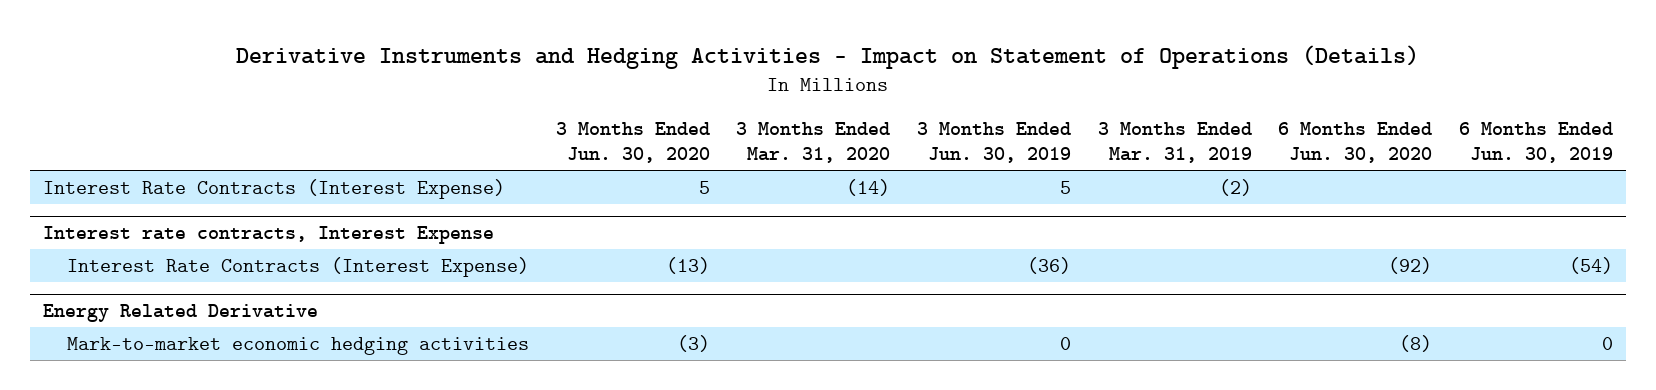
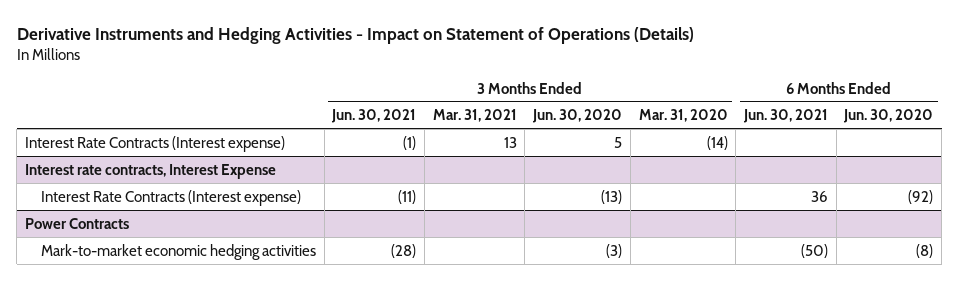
- | 3 Months Ended Jun. 30, 2020 | 3 Months Ended Mar. 31, 2020 | 3 Months Ended Jun. 30, 2019 | 3 Months Ended Mar. 31, 2019 | 6 Months Ended Jun. 30, 2020 | 6 Months Ended Jun. 30, 2019
+ | 3 Months Ended Jun. 30, 2021 | 3 Months Ended Mar. 31, 2021 | 3 Months Ended Jun. 30, 2020 | 3 Months Ended Mar. 31, 2020 | 6 Months Ended Jun. 30, 2021 | 6 Months Ended Jun. 30, 2020
- Interest Rate Contracts (Interest Expense) | 5 | (14) | 5 | (2) | |
+ Interest Rate Contracts (Interest expense) | (1) | 13 | 5 | (14) | |
@ Interest rate contracts, Interest Expense
- Interest Rate Contracts (Interest Expense) | (13) | | (36) | | (92) | (54)
- Energy Related Derivative
@ Interest rate contracts, Interest Expense
+ Interest Rate Contracts (Interest expense) | (11) | | (13) | | 36 | (92)
+ Power Contracts

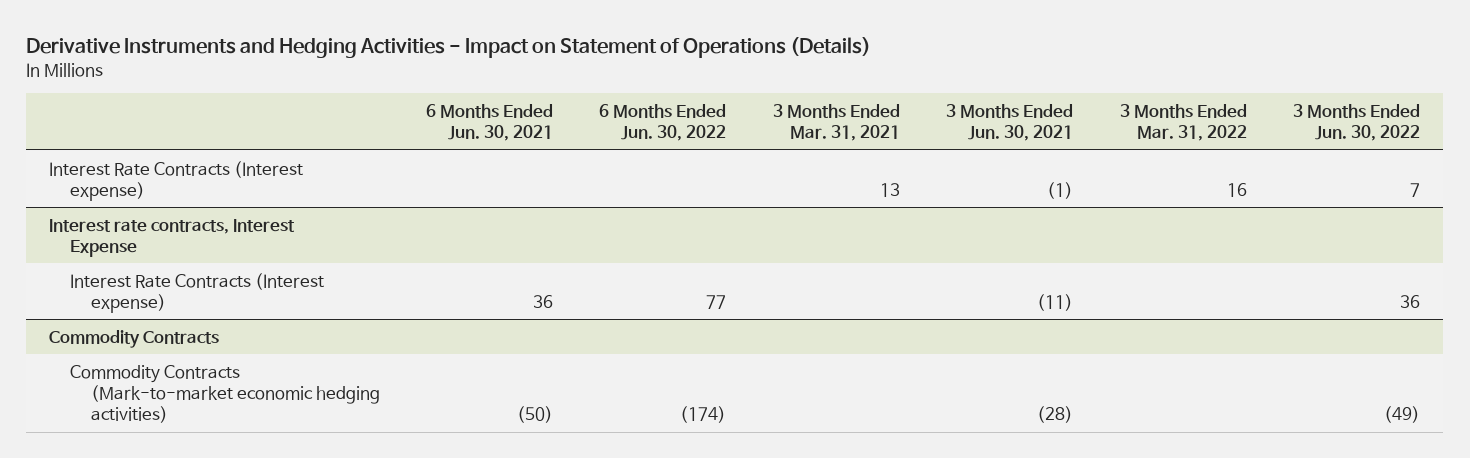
- | 3 Months Ended Jun. 30, 2021 | 3 Months Ended Mar. 31, 2021 | 3 Months Ended Jun. 30, 2020 | 3 Months Ended Mar. 31, 2020 | 6 Months Ended Jun. 30, 2021 | 6 Months Ended Jun. 30, 2020
+ | 6 Months Ended Jun. 30, 2021 | 6 Months Ended Jun. 30, 2022 | 3 Months Ended Mar. 31, 2021 | 3 Months Ended Jun. 30, 2021 | 3 Months Ended Mar. 31, 2022 | 3 Months Ended Jun. 30, 2022
- Power Contracts
- Mark-to-market economic hedging activities | (28) | | (3) | | (50) | (8)
+ Commodity Contracts
+ Commodity Contracts (Mark-to-market economic hedging activities) | (50) | (174) | | (28) | | (49)

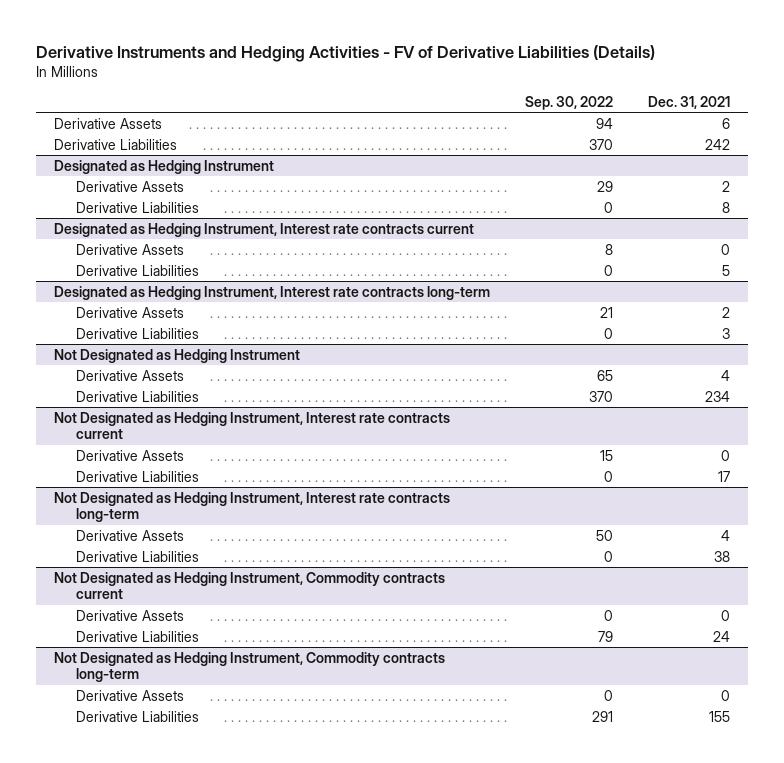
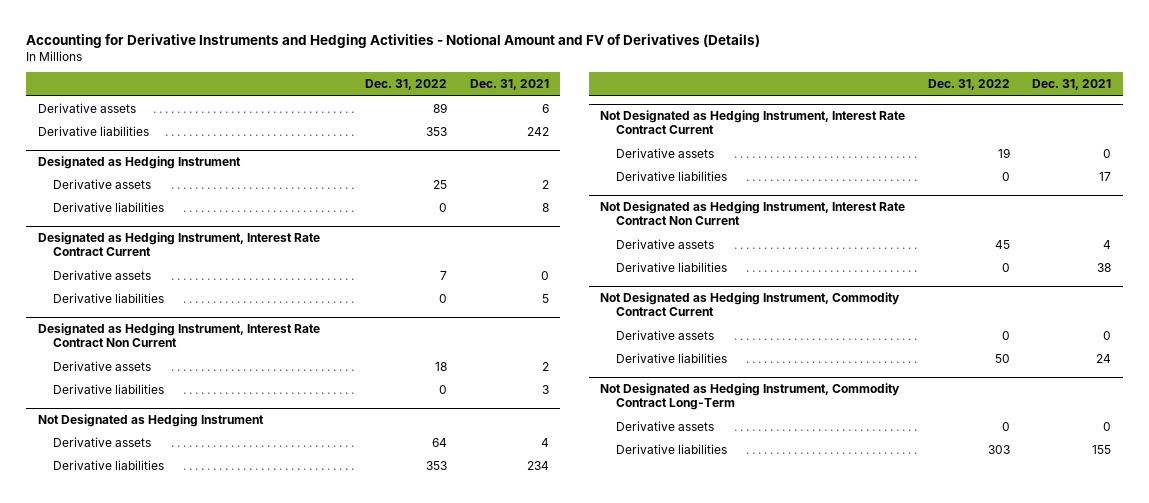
- Derivative Instruments and Hedging Activities - FV of Derivative Liabilities (Details)
+ Accounting for Derivative Instruments and Hedging Activities - Notional Amount and FV of Derivatives (Details)
- | Sep. 30, 2022 | Dec. 31, 2021
+ | Dec. 31, 2022 | Dec. 31, 2021
- Derivative Assets | 94 | 6
- Derivative Liabilities | 370 | 242
+ Derivative assets | 89 | 6
+ Derivative liabilities | 353 | 242
@ Designated as Hedging Instrument
- Derivative Assets | 29 | 2
- Derivative Liabilities | 0 | 8
- Designated as Hedging Instrument, Interest rate contracts current
- Derivative Assets | 8 | 0
- Derivative Liabilities | 0 | 5
- Designated as Hedging Instrument, Interest rate contracts long-term
- Derivative Assets | 21 | 2
- Derivative Liabilities | 0 | 3
@ Designated as Hedging Instrument
+ Derivative assets | 25 | 2
+ Derivative liabilities | 0 | 8
+ Designated as Hedging Instrument, Interest Rate Contract Current
+ Derivative assets | 7 | 0
+ Derivative liabilities | 0 | 5
+ Designated as Hedging Instrument, Interest Rate Contract Non Current
+ Derivative assets | 18 | 2
+ Derivative liabilities | 0 | 3
@ Not Designated as Hedging Instrument
- Derivative Assets | 65 | 4
- Derivative Liabilities | 370 | 234
- Not Designated as Hedging Instrument, Interest rate contracts current
- Derivative Assets | 15 | 0
- Derivative Liabilities | 0 | 17
- Not Designated as Hedging Instrument, Interest rate contracts long-term
- Derivative Assets | 50 | 4
- Derivative Liabilities | 0 | 38
- Not Designated as Hedging Instrument, Commodity contracts current
- Derivative Assets | 0 | 0
- Derivative Liabilities | 79 | 24
- Not Designated as Hedging Instrument, Commodity contracts long-term
- Derivative Assets | 0 | 0
- Derivative Liabilities | 291 | 155
@ Not Designated as Hedging Instrument
+ Derivative assets | 64 | 4
+ Derivative liabilities | 353 | 234
+ Not Designated as Hedging Instrument, Interest Rate Contract Current
+ Derivative assets | 19 | 0
+ Derivative liabilities | 0 | 17
+ Not Designated as Hedging Instrument, Interest Rate Contract Non Current
+ Derivative assets | 45 | 4
+ Derivative liabilities | 0 | 38
+ Not Designated as Hedging Instrument, Commodity Contract Current
+ Derivative assets | 0 | 0
+ Derivative liabilities | 50 | 24
+ Not Designated as Hedging Instrument, Commodity Contract Long-Term
+ Derivative assets | 0 | 0
+ Derivative liabilities | 303 | 155

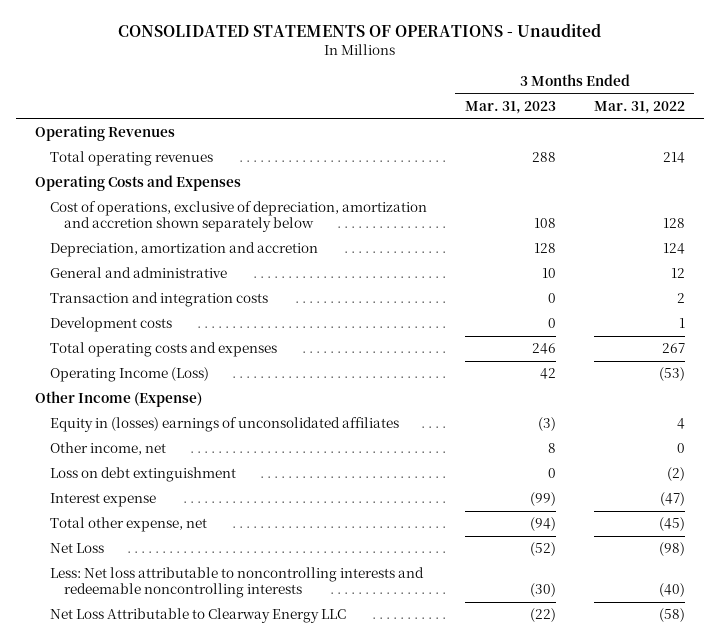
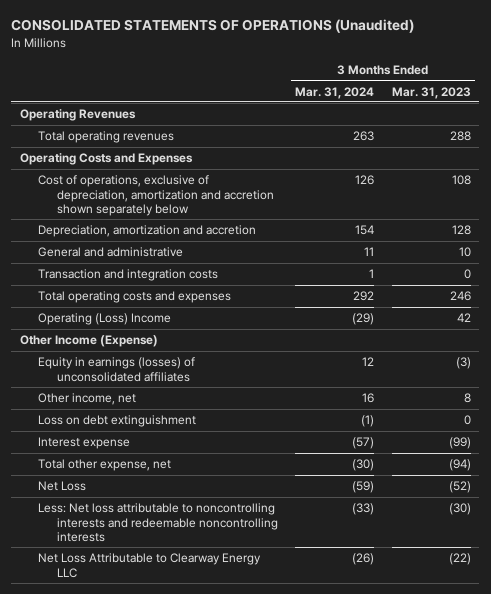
- CONSOLIDATED STATEMENTS OF OPERATIONS - Unaudited
+ CONSOLIDATED STATEMENTS OF OPERATIONS (Unaudited)
- | 3 Months Ended Mar. 31, 2023 | 3 Months Ended Mar. 31, 2022
+ | 3 Months Ended Mar. 31, 2024 | 3 Months Ended Mar. 31, 2023
- Development costs | 0 | 1
- Operating Income (Loss) | 42 | (53)
+ Operating (Loss) Income | (29) | 42
- Equity in (losses) earnings of unconsolidated affiliates | (3) | 4
+ Equity in earnings (losses) of unconsolidated affiliates | 12 | (3)

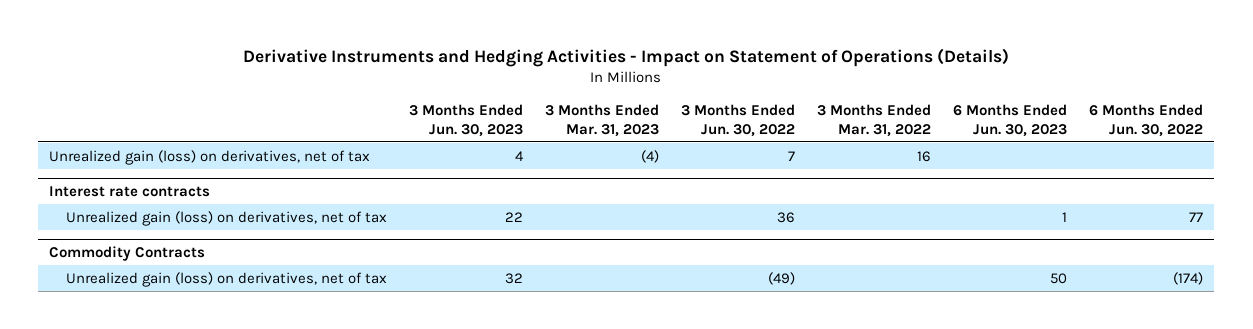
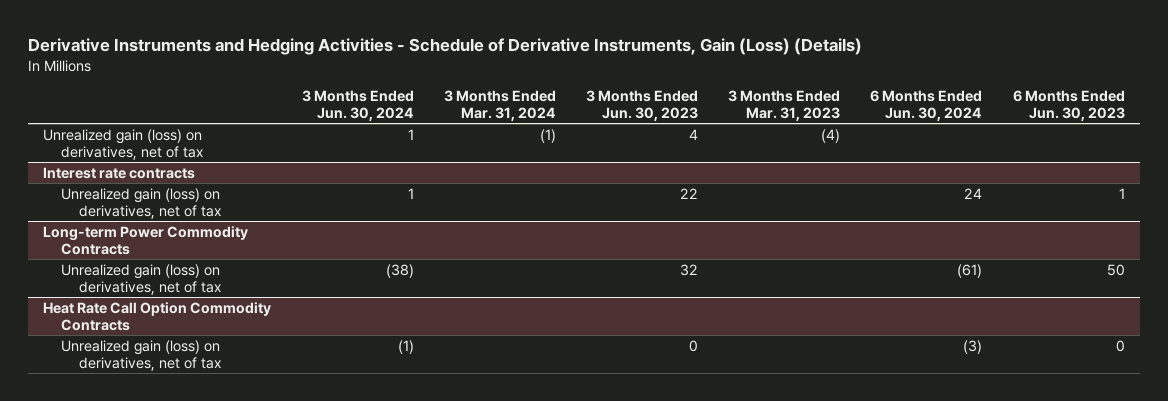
- Derivative Instruments and Hedging Activities - Impact on Statement of Operations (Details)
+ Derivative Instruments and Hedging Activities - Schedule of Derivative Instruments, Gain (Loss) (Details)
- | 3 Months Ended Jun. 30, 2023 | 3 Months Ended Mar. 31, 2023 | 3 Months Ended Jun. 30, 2022 | 3 Months Ended Mar. 31, 2022 | 6 Months Ended Jun. 30, 2023 | 6 Months Ended Jun. 30, 2022
+ | 3 Months Ended Jun. 30, 2024 | 3 Months Ended Mar. 31, 2024 | 3 Months Ended Jun. 30, 2023 | 3 Months Ended Mar. 31, 2023 | 6 Months Ended Jun. 30, 2024 | 6 Months Ended Jun. 30, 2023
- Commodity Contracts
+ Long-term Power Commodity Contracts
+ Heat Rate Call Option Commodity Contracts
+ Unrealized gain (loss) on derivatives, net of tax | (1) | | 0 | | (3) | 0

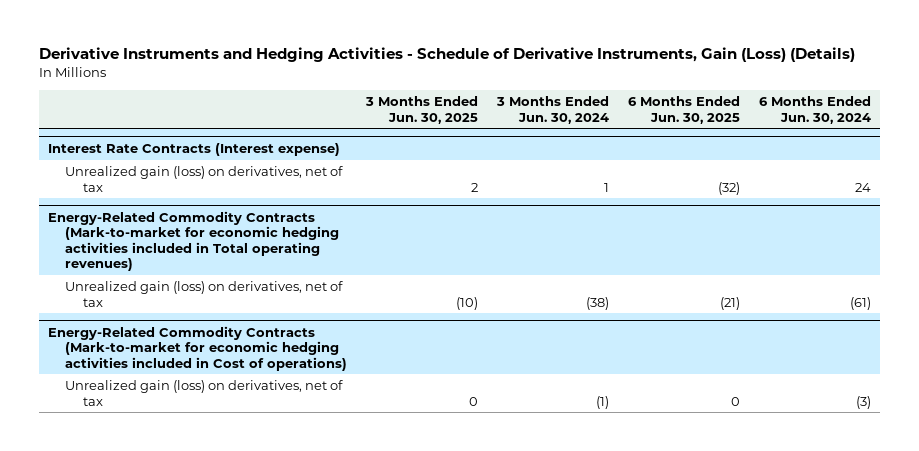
- | 3 Months Ended Jun. 30, 2024 | 3 Months Ended Mar. 31, 2024 | 3 Months Ended Jun. 30, 2023 | 3 Months Ended Mar. 31, 2023 | 6 Months Ended Jun. 30, 2024 | 6 Months Ended Jun. 30, 2023
+ | 3 Months Ended Jun. 30, 2025 | 3 Months Ended Jun. 30, 2024 | 6 Months Ended Jun. 30, 2025 | 6 Months Ended Jun. 30, 2024
- Unrealized gain (loss) on derivatives, net of tax | 1 | (1) | 4 | (4) | |
- Interest rate contracts
+ Interest Rate Contracts (Interest expense)
- Long-term Power Commodity Contracts
+ Energy-Related Commodity Contracts (Mark-to-market for economic hedging activities included in Total operating revenues)
- Heat Rate Call Option Commodity Contracts
+ Energy-Related Commodity Contracts (Mark-to-market for economic hedging activities included in Cost of operations)

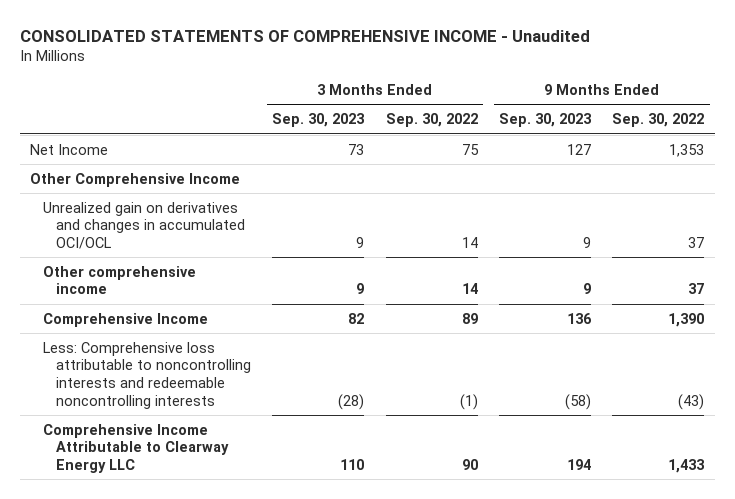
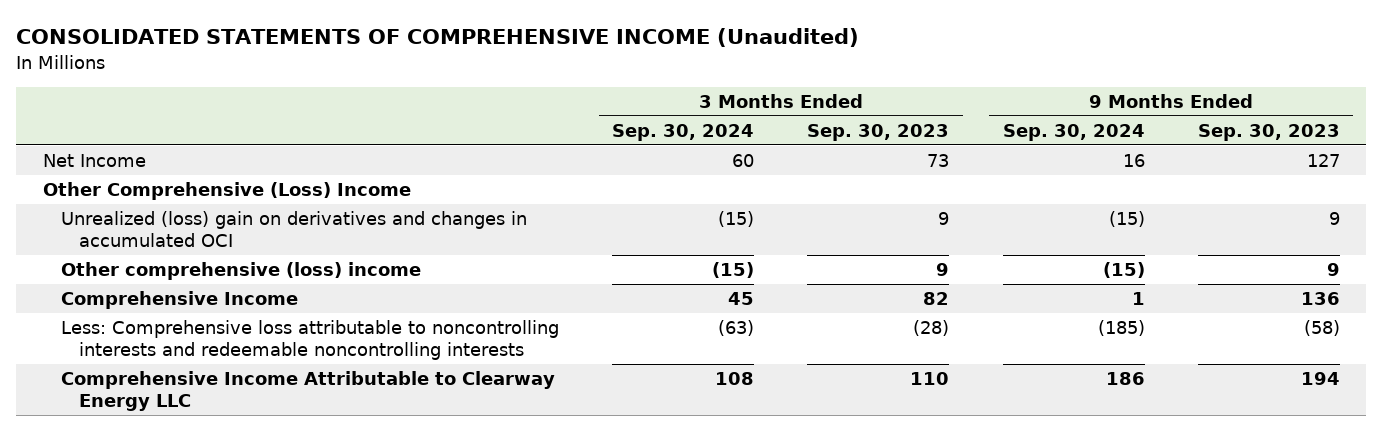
- CONSOLIDATED STATEMENTS OF COMPREHENSIVE INCOME - Unaudited
+ CONSOLIDATED STATEMENTS OF COMPREHENSIVE INCOME (Unaudited)
- | 3 Months Ended Sep. 30, 2023 | 3 Months Ended Sep. 30, 2022 | 9 Months Ended Sep. 30, 2023 | 9 Months Ended Sep. 30, 2022
+ | 3 Months Ended Sep. 30, 2024 | 3 Months Ended Sep. 30, 2023 | 9 Months Ended Sep. 30, 2024 | 9 Months Ended Sep. 30, 2023
- Other Comprehensive Income
- Unrealized gain on derivatives and changes in accumulated OCI/OCL | 9 | 14 | 9 | 37
- Other comprehensive income | 9 | 14 | 9 | 37
+ Other Comprehensive (Loss) Income
+ Unrealized (loss) gain on derivatives and changes in accumulated OCI | (15) | 9 | (15) | 9
+ Other comprehensive (loss) income | (15) | 9 | (15) | 9

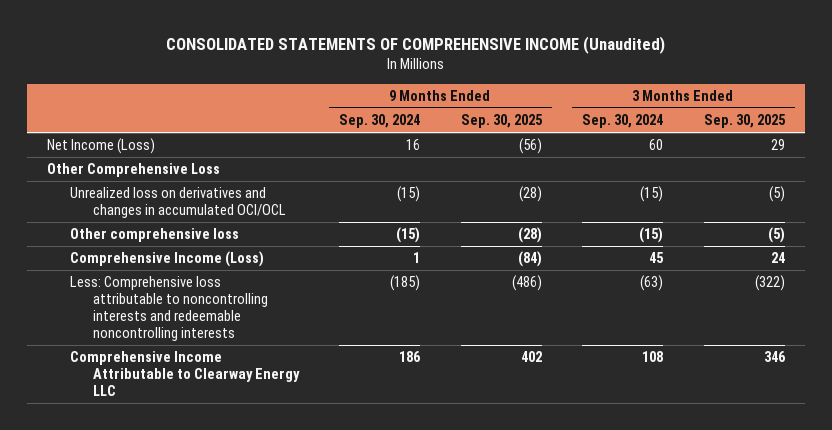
- | 3 Months Ended Sep. 30, 2024 | 3 Months Ended Sep. 30, 2023 | 9 Months Ended Sep. 30, 2024 | 9 Months Ended Sep. 30, 2023
+ | 9 Months Ended Sep. 30, 2024 | 9 Months Ended Sep. 30, 2025 | 3 Months Ended Sep. 30, 2024 | 3 Months Ended Sep. 30, 2025
- Net Income | 60 | 73 | 16 | 127
- Other Comprehensive (Loss) Income
- Unrealized (loss) gain on derivatives and changes in accumulated OCI | (15) | 9 | (15) | 9
- Other comprehensive (loss) income | (15) | 9 | (15) | 9
- Comprehensive Income | 45 | 82 | 1 | 136
+ Net Income (Loss) | 16 | (56) | 60 | 29
+ Other Comprehensive Loss
+ Unrealized loss on derivatives and changes in accumulated OCI/OCL | (15) | (28) | (15) | (5)
+ Other comprehensive loss | (15) | (28) | (15) | (5)
+ Comprehensive Income (Loss) | 1 | (84) | 45 | 24

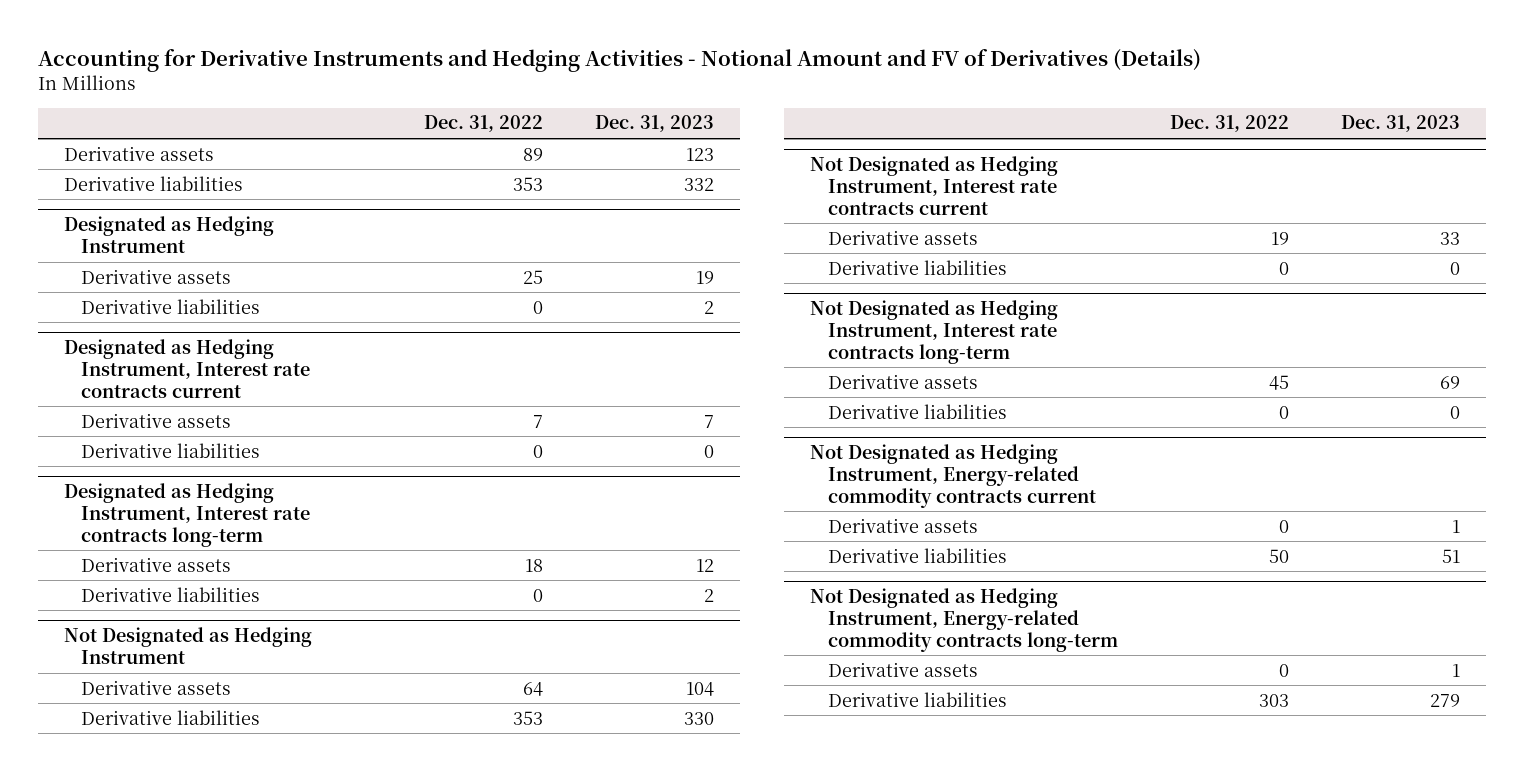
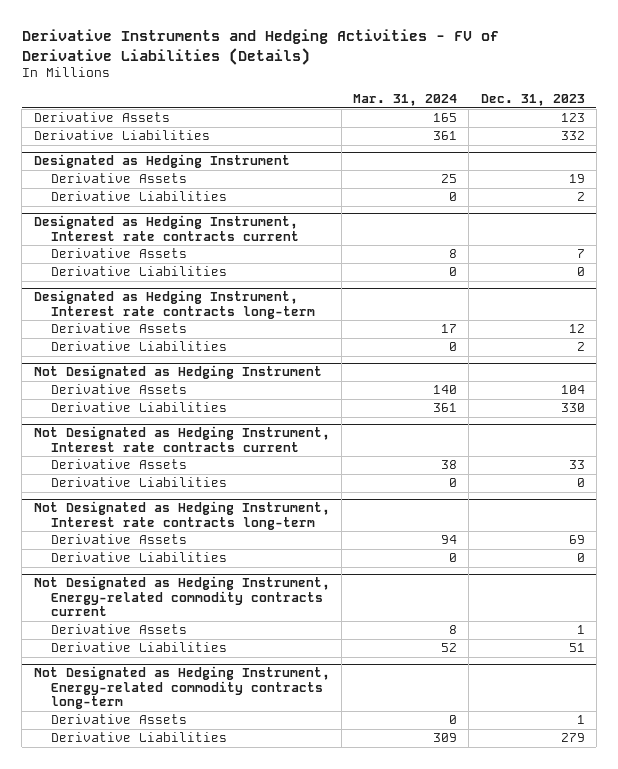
- Accounting for Derivative Instruments and Hedging Activities - Notional Amount and FV of Derivatives (Details)
+ Derivative Instruments and Hedging Activities - FV of Derivative Liabilities (Details)
- | Dec. 31, 2022 | Dec. 31, 2023
+ | Mar. 31, 2024 | Dec. 31, 2023
- Derivative assets | 89 | 123
- Derivative liabilities | 353 | 332
+ Derivative Assets | 165 | 123
+ Derivative Liabilities | 361 | 332
@ Designated as Hedging Instrument
- Derivative assets | 25 | 19
- Derivative liabilities | 0 | 2
+ Derivative Assets | 25 | 19
+ Derivative Liabilities | 0 | 2
@ Designated as Hedging Instrument, Interest rate contracts current
- Derivative assets | 7 | 7
- Derivative liabilities | 0 | 0
+ Derivative Assets | 8 | 7
+ Derivative Liabilities | 0 | 0
@ Designated as Hedging Instrument, Interest rate contracts long-term
- Derivative assets | 18 | 12
- Derivative liabilities | 0 | 2
+ Derivative Assets | 17 | 12
+ Derivative Liabilities | 0 | 2
@ Not Designated as Hedging Instrument
- Derivative assets | 64 | 104
- Derivative liabilities | 353 | 330
+ Derivative Assets | 140 | 104
+ Derivative Liabilities | 361 | 330
@ Not Designated as Hedging Instrument, Interest rate contracts current
- Derivative assets | 19 | 33
- Derivative liabilities | 0 | 0
+ Derivative Assets | 38 | 33
+ Derivative Liabilities | 0 | 0
@ Not Designated as Hedging Instrument, Interest rate contracts long-term
- Derivative assets | 45 | 69
- Derivative liabilities | 0 | 0
+ Derivative Assets | 94 | 69
+ Derivative Liabilities | 0 | 0
@ Not Designated as Hedging Instrument, Energy-related commodity contracts current
- Derivative assets | 0 | 1
- Derivative liabilities | 50 | 51
+ Derivative Assets | 8 | 1
+ Derivative Liabilities | 52 | 51
@ Not Designated as Hedging Instrument, Energy-related commodity contracts long-term
- Derivative assets | 0 | 1
- Derivative liabilities | 303 | 279
+ Derivative Assets | 0 | 1
+ Derivative Liabilities | 309 | 279

